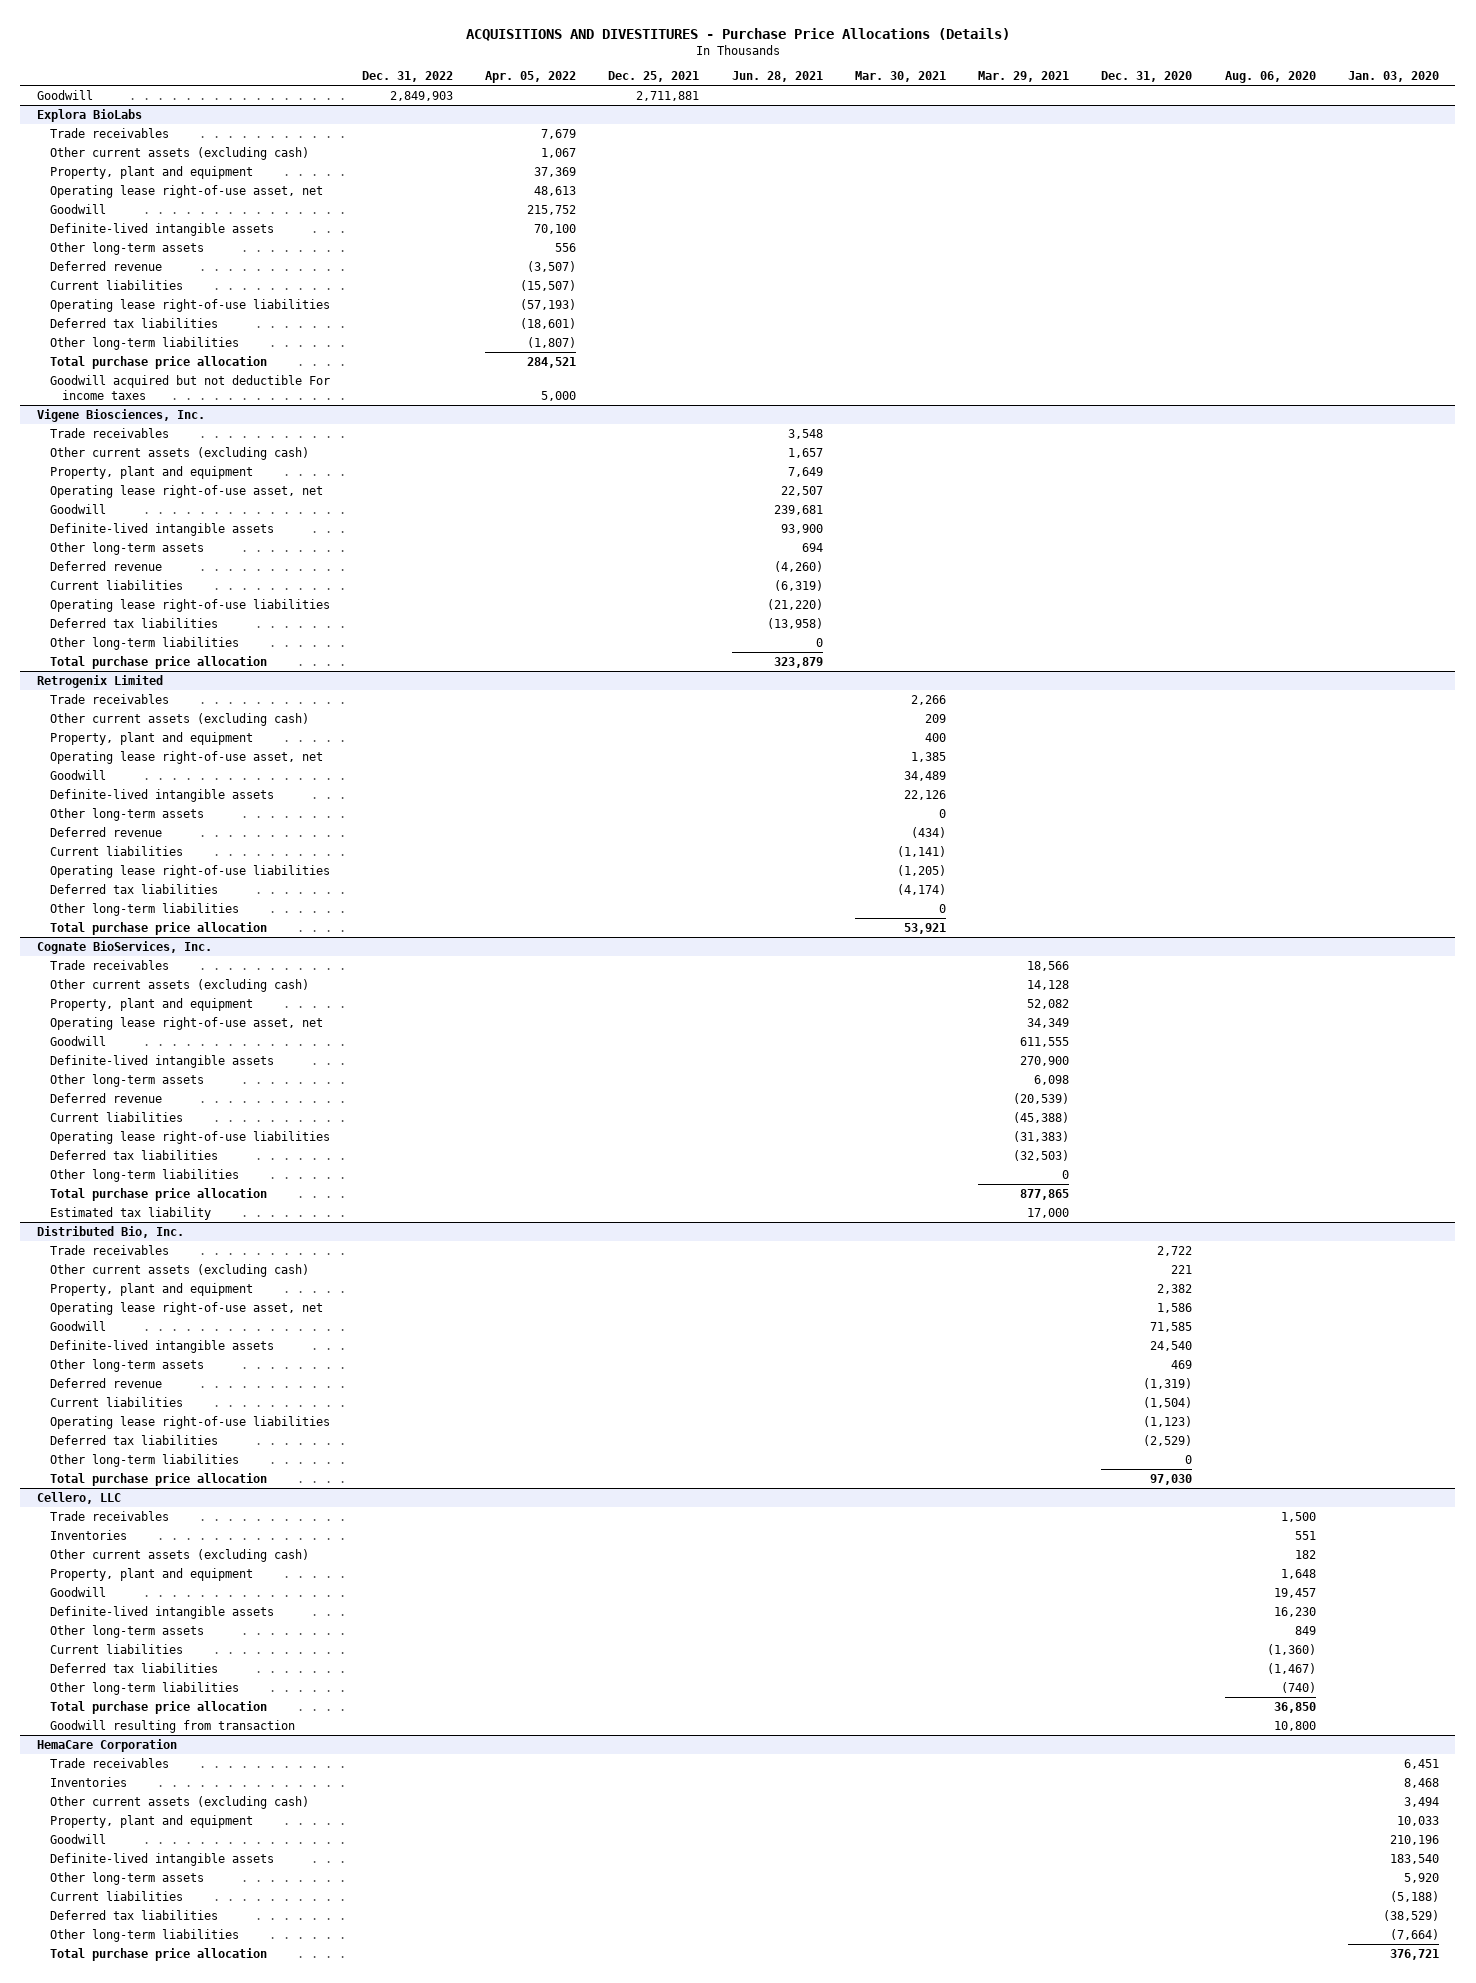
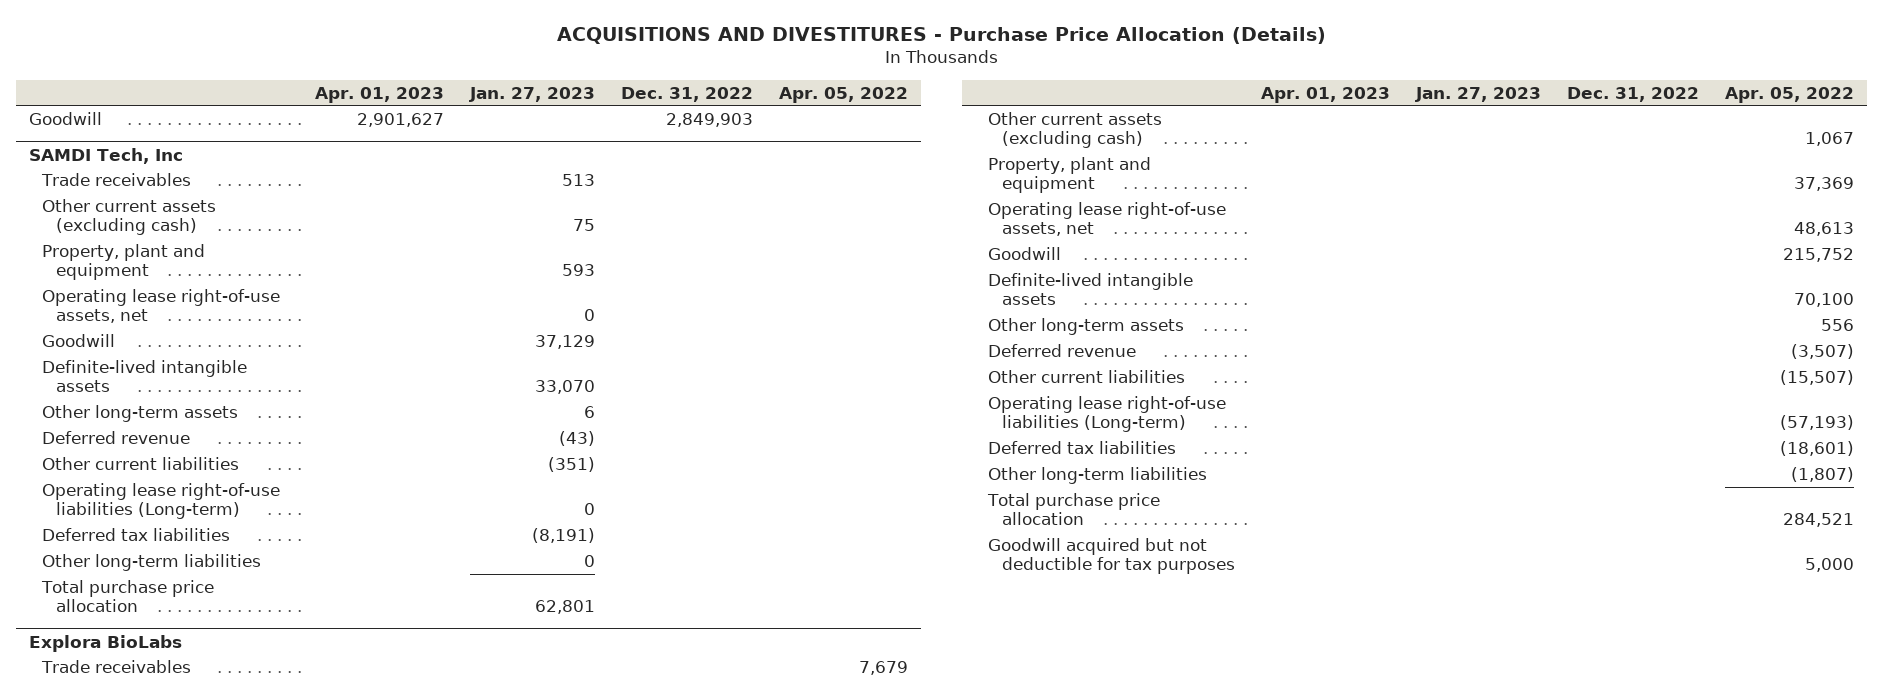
- ACQUISITIONS AND DIVESTITURES - Purchase Price Allocations (Details)
+ ACQUISITIONS AND DIVESTITURES - Purchase Price Allocation (Details)
- | Dec. 31, 2022 | Apr. 05, 2022 | Dec. 25, 2021 | Jun. 28, 2021 | Mar. 30, 2021 | Mar. 29, 2021 | Dec. 31, 2020 | Aug. 06, 2020 | Jan. 03, 2020
+ | Apr. 01, 2023 | Jan. 27, 2023 | Dec. 31, 2022 | Apr. 05, 2022
+ SAMDI Tech, Inc
+ Trade receivables | | 513 | |
+ Other current assets (excluding cash) | | 75 | |
+ Property, plant and equipment | | 593 | |
+ Operating lease right-of-use assets, net | | 0 | |
+ Goodwill | | 37,129 | |
+ Definite-lived intangible assets | | 33,070 | |
+ Other long-term assets | | 6 | |
+ Deferred revenue | | (43) | |
+ Other current liabilities | | (351) | |
+ Operating lease right-of-use liabilities (Long-term) | | 0 | |
+ Deferred tax liabilities | | (8,191) | |
+ Other long-term liabilities | | 0 | |
+ Total purchase price allocation | | 62,801 | |
@ Explora BioLabs
- Operating lease right-of-use asset, net | | 48,613 | | | | | | |
+ Operating lease right-of-use assets, net | | | | 48,613
- Current liabilities | | (15,507) | | | | | | |
- Operating lease right-of-use liabilities | | (57,193) | | | | | | |
+ Other current liabilities | | | | (15,507)
+ Operating lease right-of-use liabilities (Long-term) | | | | (57,193)
- Goodwill acquired but not deductible For income taxes | | 5,000 | | | | | | |
- Vigene Biosciences, Inc.
- Trade receivables | | | | 3,548 | | | | |
- Other current assets (excluding cash) | | | | 1,657 | | | | |
- Property, plant and equipment | | | | 7,649 | | | | |
- Operating lease right-of-use asset, net | | | | 22,507 | | | | |
- Goodwill | | | | 239,681 | | | | |
- Definite-lived intangible assets | | | | 93,900 | | | | |
- Other long-term assets | | | | 694 | | | | |
- Deferred revenue | | | | (4,260) | | | | |
- Current liabilities | | | | (6,319) | | | | |
- Operating lease right-of-use liabilities | | | | (21,220) | | | | |
- Deferred tax liabilities | | | | (13,958) | | | | |
- Other long-term liabilities | | | | 0 | | | | |
- Total purchase price allocation | | | | 323,879 | | | | |
- Retrogenix Limited
- Trade receivables | | | | | 2,266 | | | |
- Other current assets (excluding cash) | | | | | 209 | | | |
- Property, plant and equipment | | | | | 400 | | | |
- Operating lease right-of-use asset, net | | | | | 1,385 | | | |
- Goodwill | | | | | 34,489 | | | |
- Definite-lived intangible assets | | | | | 22,126 | | | |
- Other long-term assets | | | | | 0 | | | |
- Deferred revenue | | | | | (434) | | | |
- Current liabilities | | | | | (1,141) | | | |
- Operating lease right-of-use liabilities | | | | | (1,205) | | | |
- Deferred tax liabilities | | | | | (4,174) | | | |
- Other long-term liabilities | | | | | 0 | | | |
- Total purchase price allocation | | | | | 53,921 | | | |
- Cognate BioServices, Inc.
- Trade receivables | | | | | | 18,566 | | |
- Other current assets (excluding cash) | | | | | | 14,128 | | |
- Property, plant and equipment | | | | | | 52,082 | | |
- Operating lease right-of-use asset, net | | | | | | 34,349 | | |
- Goodwill | | | | | | 611,555 | | |
- Definite-lived intangible assets | | | | | | 270,900 | | |
- Other long-term assets | | | | | | 6,098 | | |
- Deferred revenue | | | | | | (20,539) | | |
- Current liabilities | | | | | | (45,388) | | |
- Operating lease right-of-use liabilities | | | | | | (31,383) | | |
- Deferred tax liabilities | | | | | | (32,503) | | |
- Other long-term liabilities | | | | | | 0 | | |
- Total purchase price allocation | | | | | | 877,865 | | |
- Estimated tax liability | | | | | | 17,000 | | |
- Distributed Bio, Inc.
- Trade receivables | | | | | | | 2,722 | |
- Other current assets (excluding cash) | | | | | | | 221 | |
- Property, plant and equipment | | | | | | | 2,382 | |
- Operating lease right-of-use asset, net | | | | | | | 1,586 | |
- Goodwill | | | | | | | 71,585 | |
- Definite-lived intangible assets | | | | | | | 24,540 | |
- Other long-term assets | | | | | | | 469 | |
- Deferred revenue | | | | | | | (1,319) | |
- Current liabilities | | | | | | | (1,504) | |
- Operating lease right-of-use liabilities | | | | | | | (1,123) | |
- Deferred tax liabilities | | | | | | | (2,529) | |
- Other long-term liabilities | | | | | | | 0 | |
- Total purchase price allocation | | | | | | | 97,030 | |
- Cellero, LLC
- Trade receivables | | | | | | | | 1,500 |
- Inventories | | | | | | | | 551 |
- Other current assets (excluding cash) | | | | | | | | 182 |
- Property, plant and equipment | | | | | | | | 1,648 |
- Goodwill | | | | | | | | 19,457 |
- Definite-lived intangible assets | | | | | | | | 16,230 |
- Other long-term assets | | | | | | | | 849 |
- Current liabilities | | | | | | | | (1,360) |
- Deferred tax liabilities | | | | | | | | (1,467) |
- Other long-term liabilities | | | | | | | | (740) |
- Total purchase price allocation | | | | | | | | 36,850 |
- Goodwill resulting from transaction | | | | | | | | 10,800 |
- HemaCare Corporation
- Trade receivables | | | | | | | | | 6,451
- Inventories | | | | | | | | | 8,468
- Other current assets (excluding cash) | | | | | | | | | 3,494
- Property, plant and equipment | | | | | | | | | 10,033
- Goodwill | | | | | | | | | 210,196
- Definite-lived intangible assets | | | | | | | | | 183,540
- Other long-term assets | | | | | | | | | 5,920
- Current liabilities | | | | | | | | | (5,188)
- Deferred tax liabilities | | | | | | | | | (38,529)
- Other long-term liabilities | | | | | | | | | (7,664)
- Total purchase price allocation | | | | | | | | | 376,721
@ Explora BioLabs
+ Goodwill acquired but not deductible for tax purposes | | | | 5,000

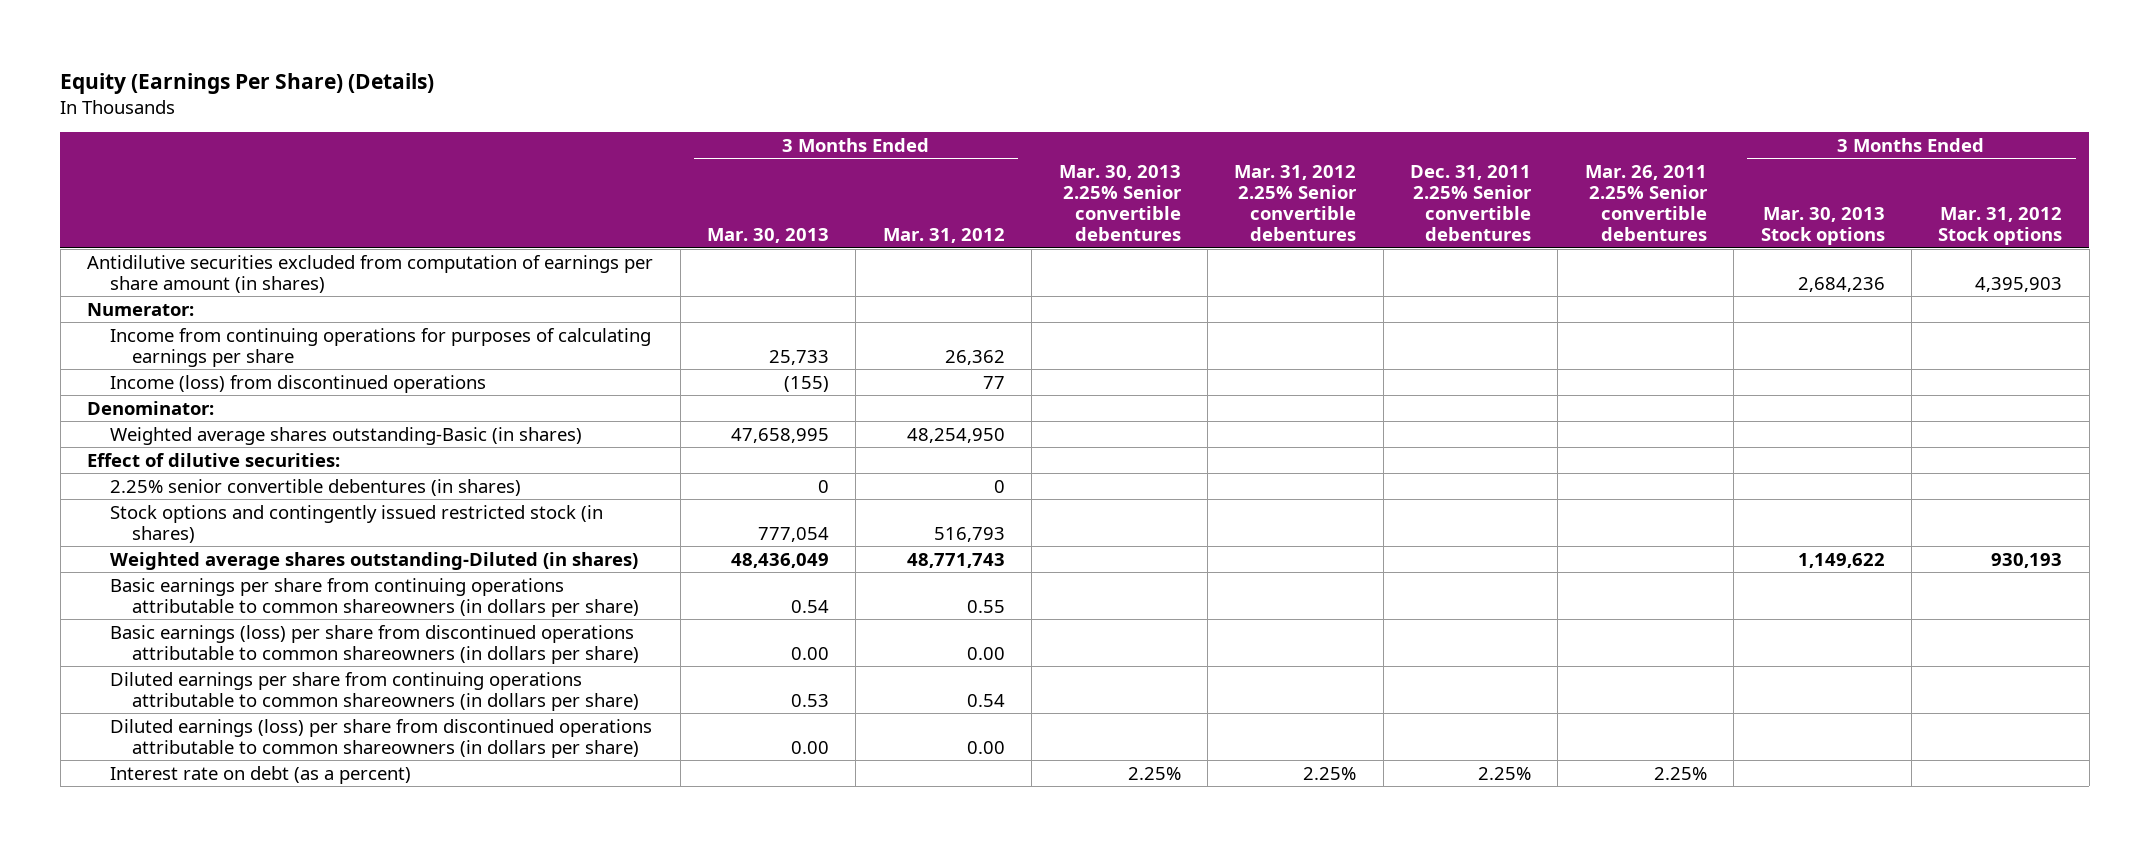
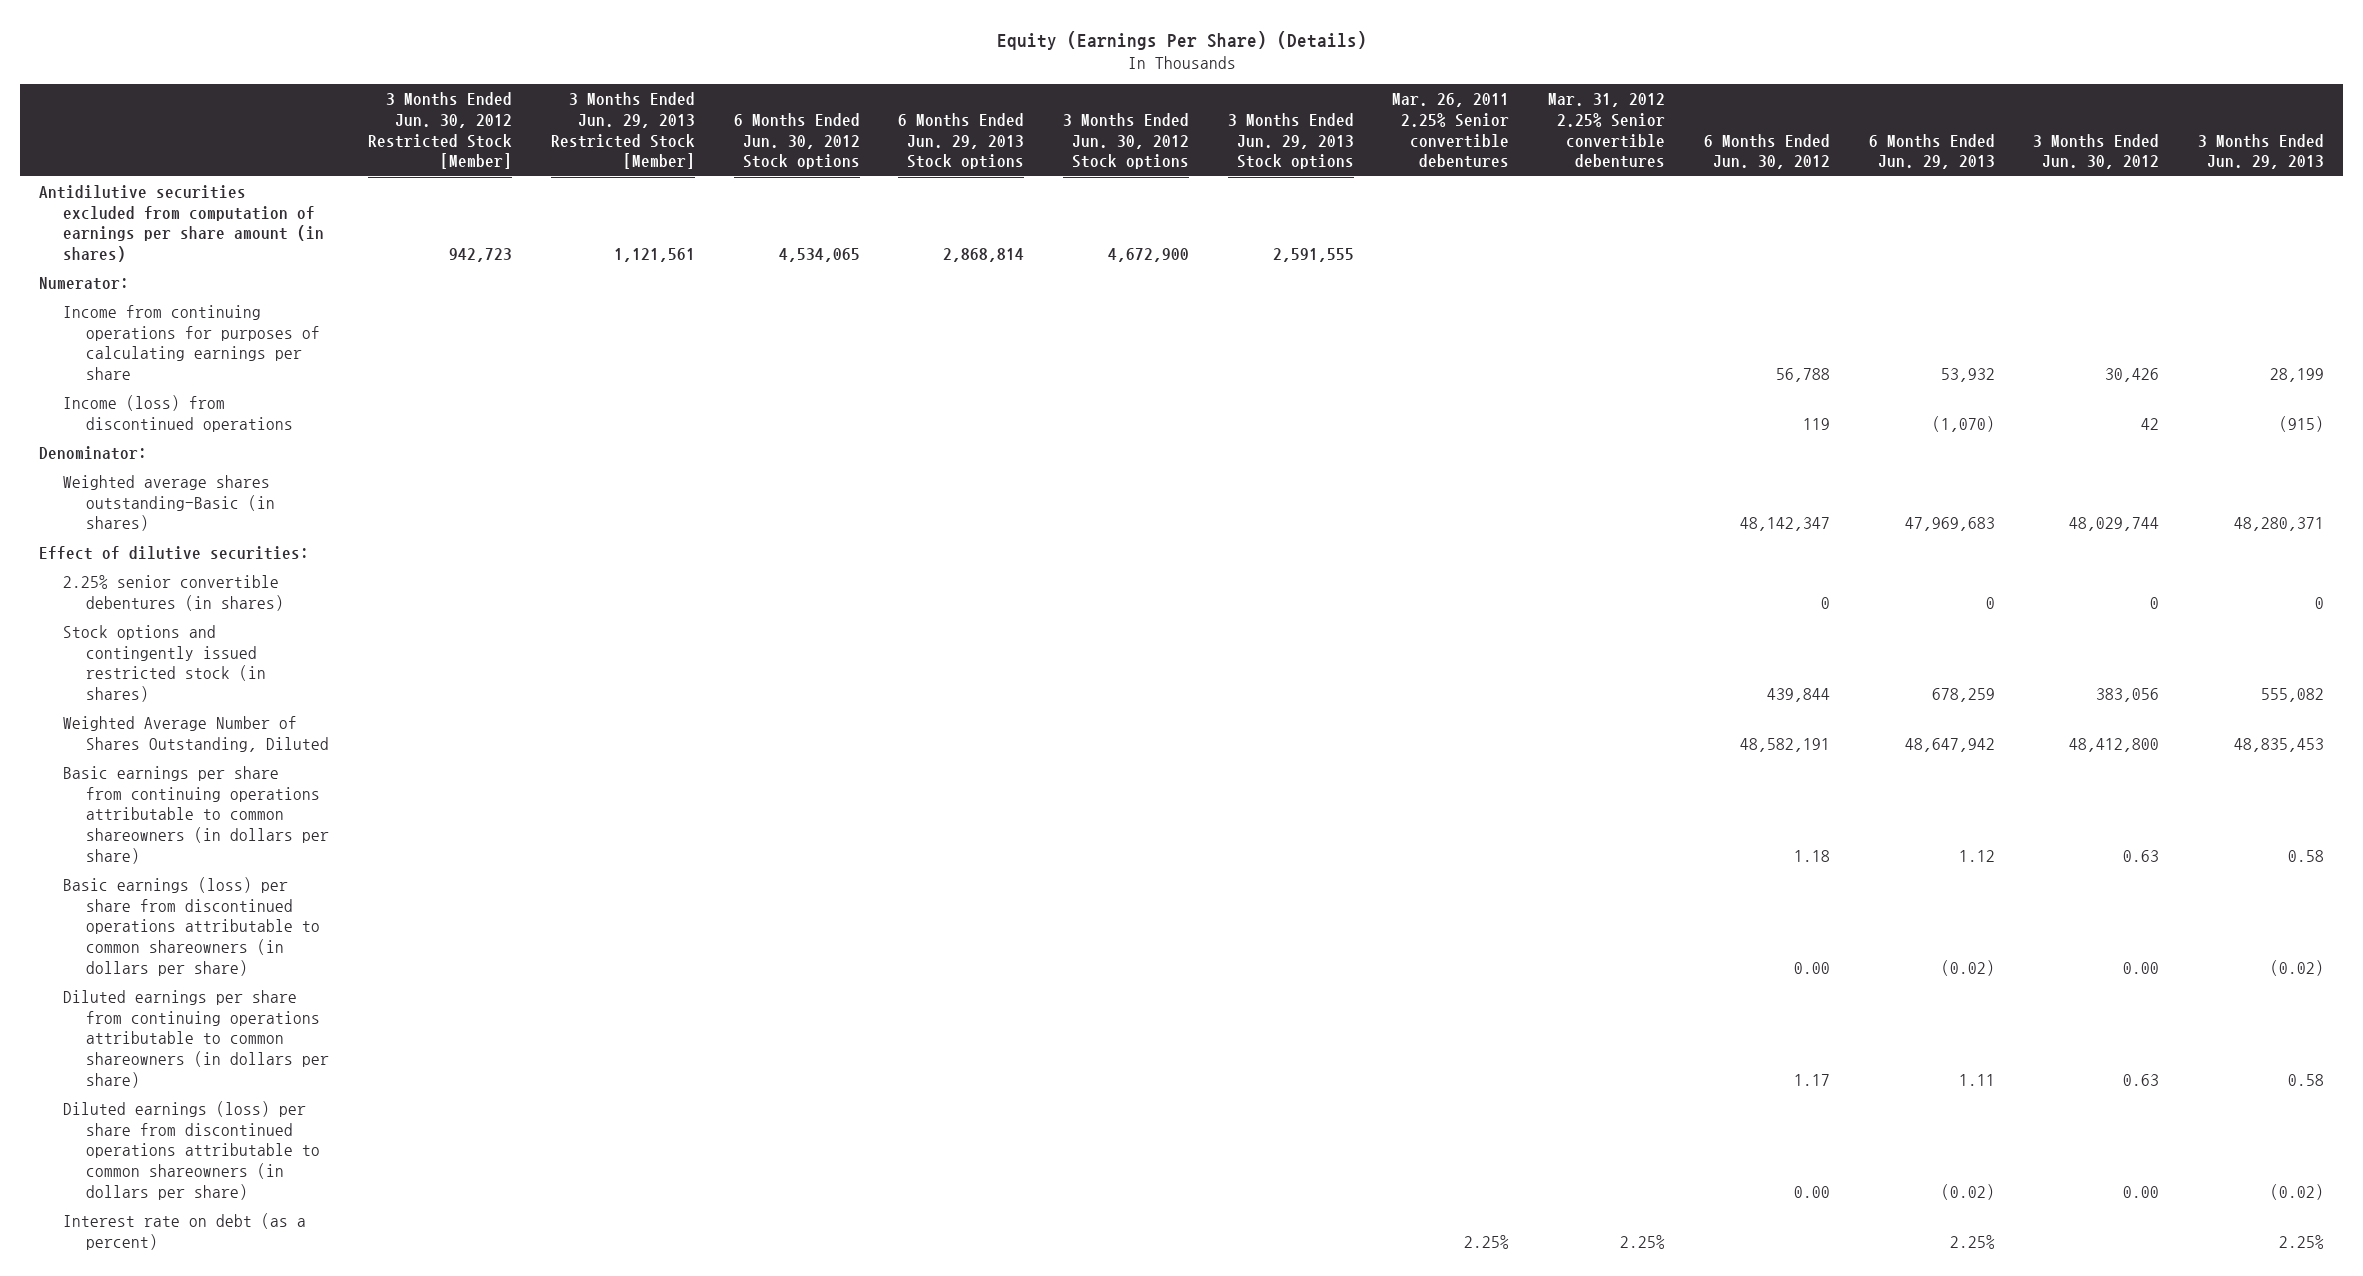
- | 3 Months Ended Mar. 30, 2013 | 3 Months Ended Mar. 31, 2012 | Mar. 30, 2013 2.25% Senior convertible debentures | Mar. 31, 2012 2.25% Senior convertible debentures | Dec. 31, 2011 2.25% Senior convertible debentures | Mar. 26, 2011 2.25% Senior convertible debentures | 3 Months Ended Mar. 30, 2013 Stock options | 3 Months Ended Mar. 31, 2012 Stock options
+ | 3 Months Ended Jun. 30, 2012 Restricted Stock [Member] | 3 Months Ended Jun. 29, 2013 Restricted Stock [Member] | 6 Months Ended Jun. 30, 2012 Stock options | 6 Months Ended Jun. 29, 2013 Stock options | 3 Months Ended Jun. 30, 2012 Stock options | 3 Months Ended Jun. 29, 2013 Stock options | Mar. 26, 2011 2.25% Senior convertible debentures | Mar. 31, 2012 2.25% Senior convertible debentures | 6 Months Ended Jun. 30, 2012 | 6 Months Ended Jun. 29, 2013 | 3 Months Ended Jun. 30, 2012 | 3 Months Ended Jun. 29, 2013
- Weighted average shares outstanding-Diluted (in shares) | 48,436,049 | 48,771,743 | | | | | 1,149,622 | 930,193
+ Weighted Average Number of Shares Outstanding, Diluted | | | | | | | | | 48,582,191 | 48,647,942 | 48,412,800 | 48,835,453

